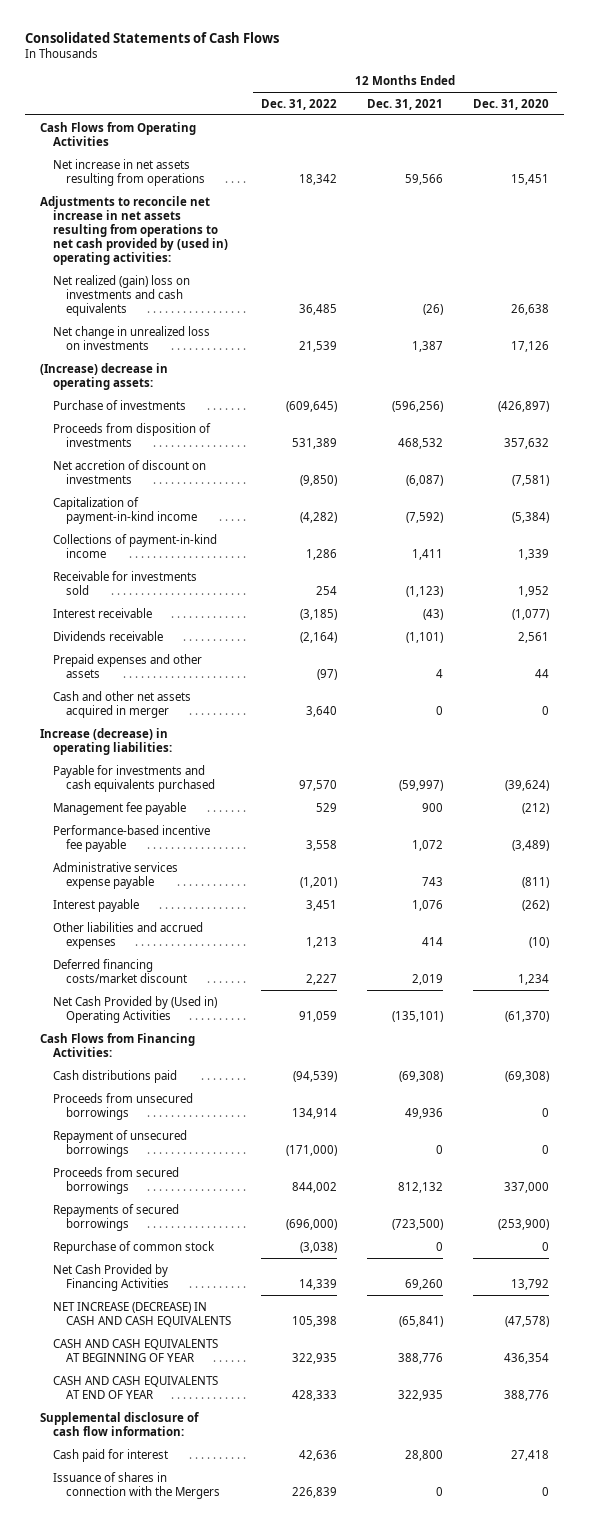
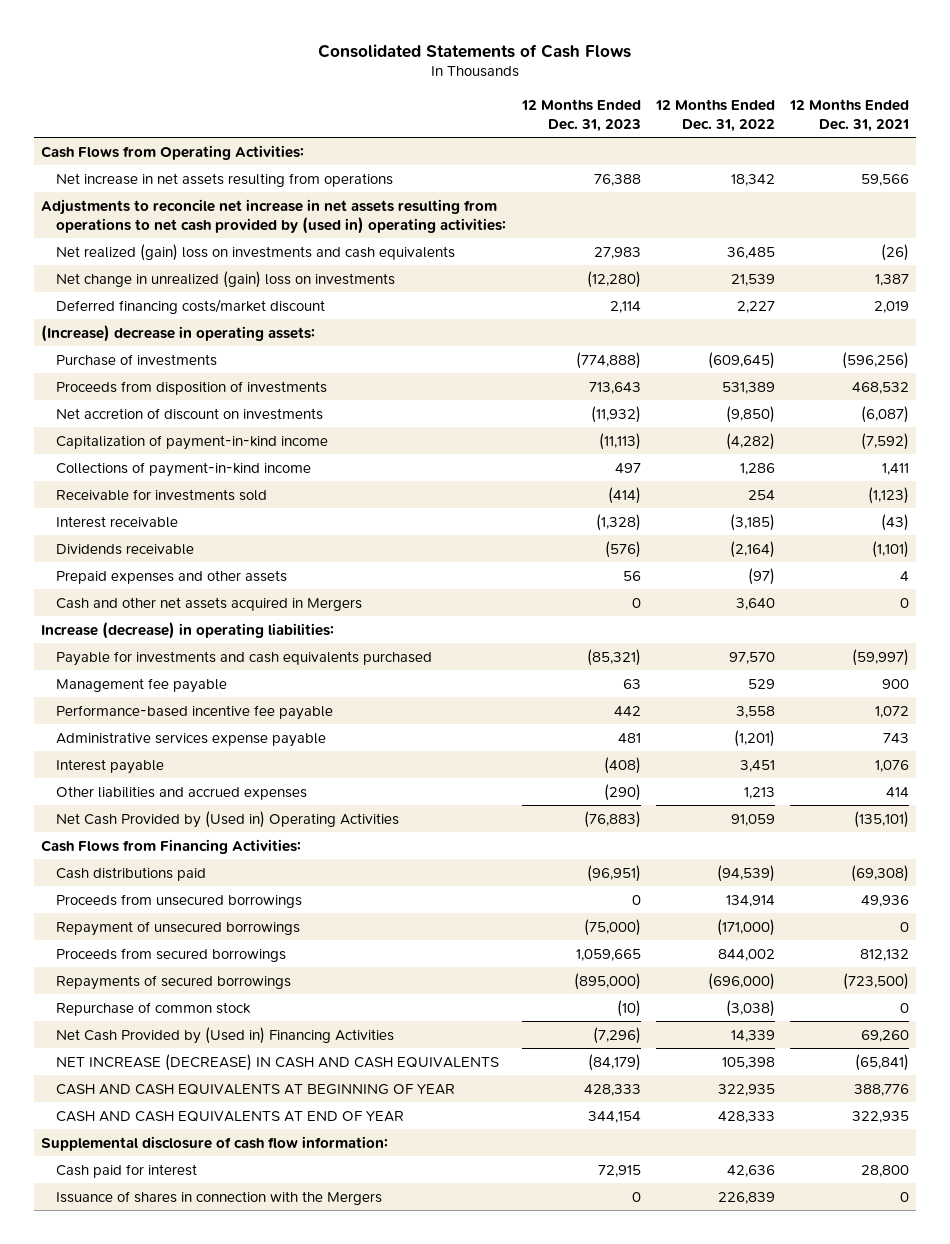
- | 12 Months Ended Dec. 31, 2022 | 12 Months Ended Dec. 31, 2021 | 12 Months Ended Dec. 31, 2020
+ | 12 Months Ended Dec. 31, 2023 | 12 Months Ended Dec. 31, 2022 | 12 Months Ended Dec. 31, 2021
- Cash Flows from Operating Activities
+ Cash Flows from Operating Activities:
- Net change in unrealized loss on investments | 21,539 | 1,387 | 17,126
+ Net change in unrealized (gain) loss on investments | (12,280) | 21,539 | 1,387
moved up: Deferred financing costs/market discount | 2,114 | 2,227 | 2,019
- Cash and other net assets acquired in merger | 3,640 | 0 | 0
+ Cash and other net assets acquired in Mergers | 0 | 3,640 | 0
- Net Cash Provided by Financing Activities | 14,339 | 69,260 | 13,792
+ Net Cash Provided by (Used in) Financing Activities | (7,296) | 14,339 | 69,260

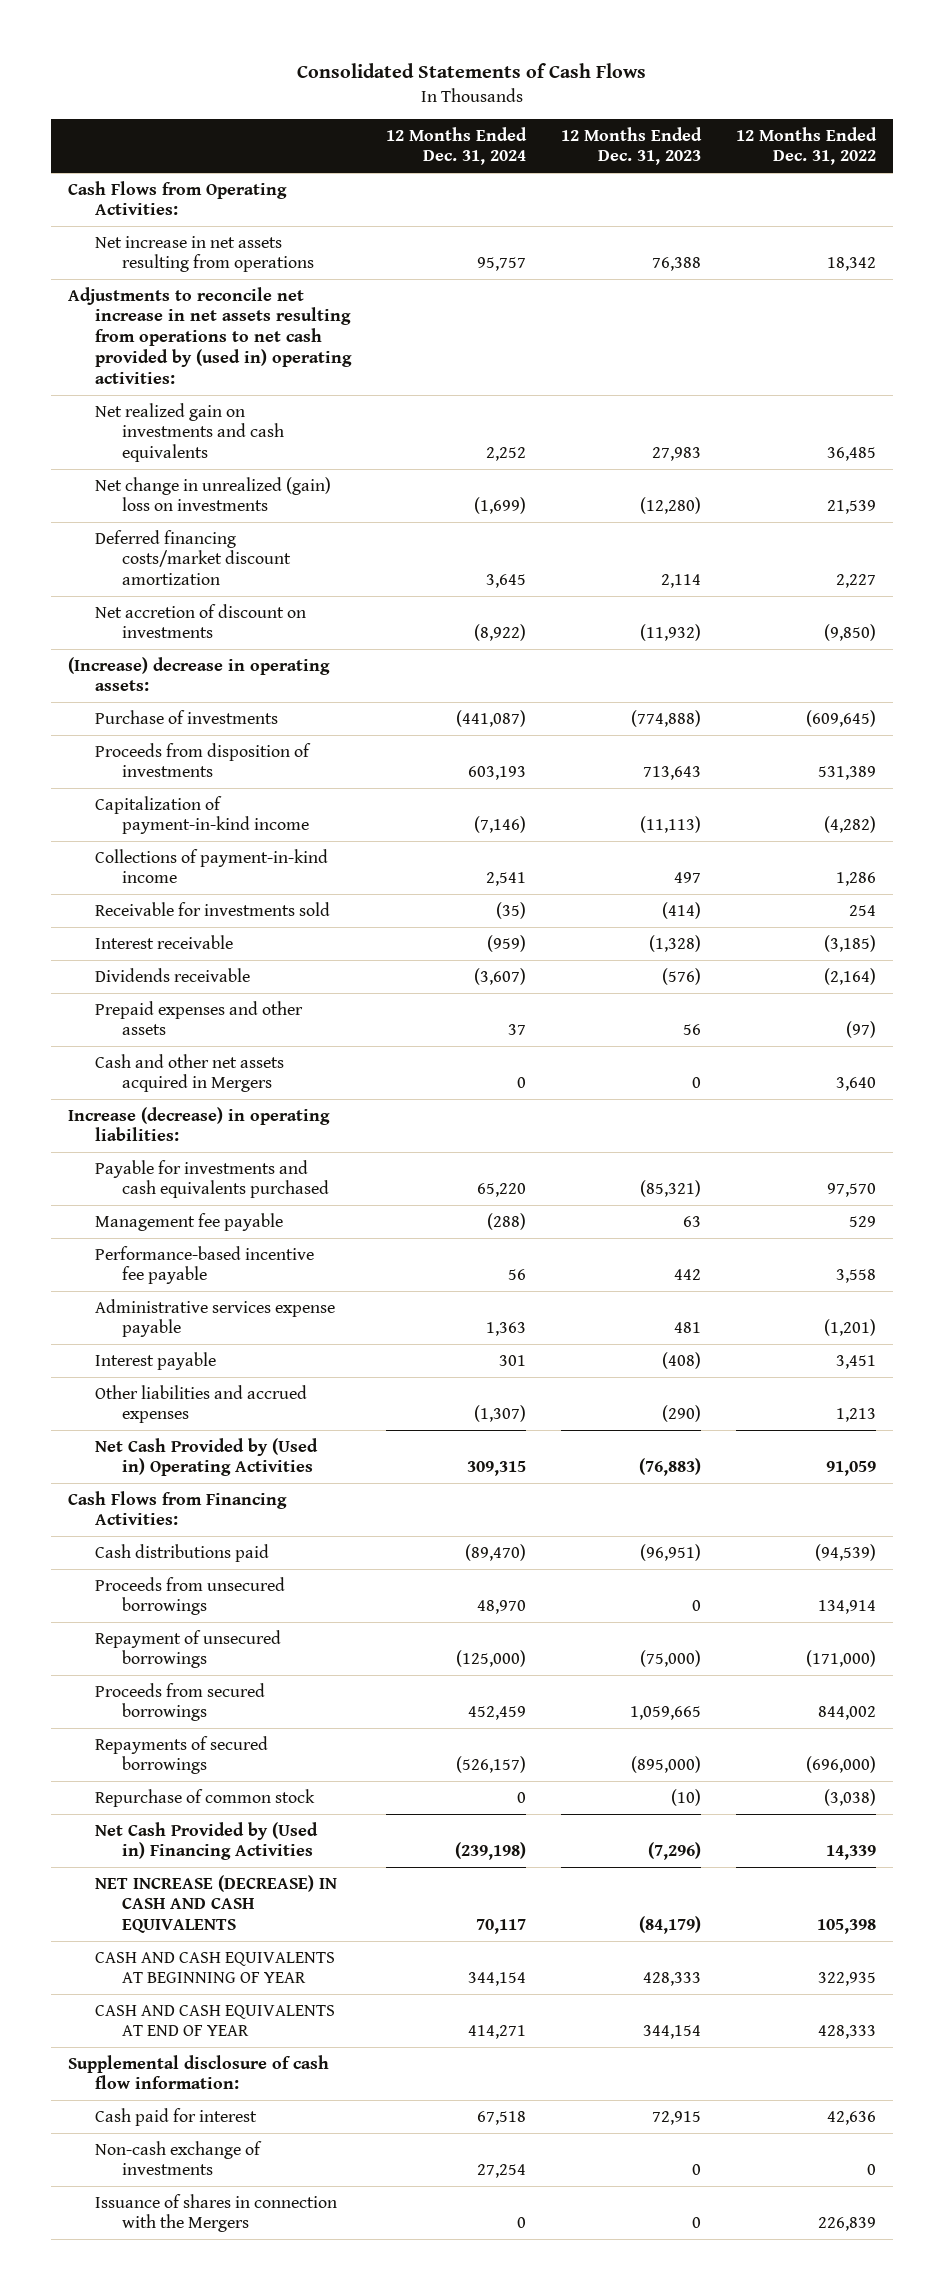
- | 12 Months Ended Dec. 31, 2023 | 12 Months Ended Dec. 31, 2022 | 12 Months Ended Dec. 31, 2021
+ | 12 Months Ended Dec. 31, 2024 | 12 Months Ended Dec. 31, 2023 | 12 Months Ended Dec. 31, 2022
- Net realized (gain) loss on investments and cash equivalents | 27,983 | 36,485 | (26)
+ Net realized gain on investments and cash equivalents | 2,252 | 27,983 | 36,485
- Deferred financing costs/market discount | 2,114 | 2,227 | 2,019
+ Deferred financing costs/market discount amortization | 3,645 | 2,114 | 2,227
moved up: Net accretion of discount on investments | (8,922) | (11,932) | (9,850)
+ Non-cash exchange of investments | 27,254 | 0 | 0

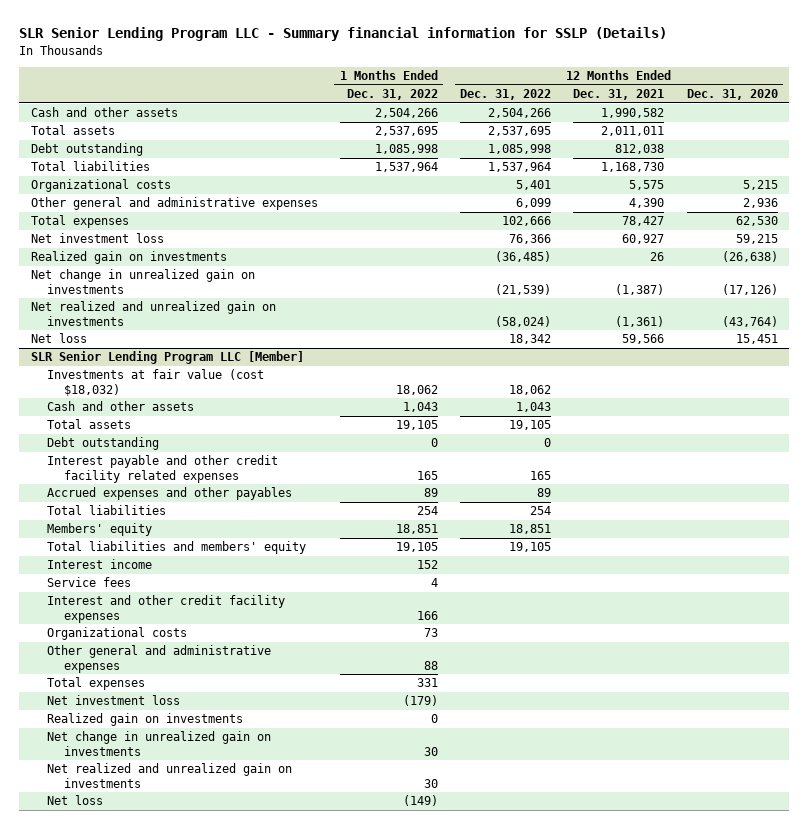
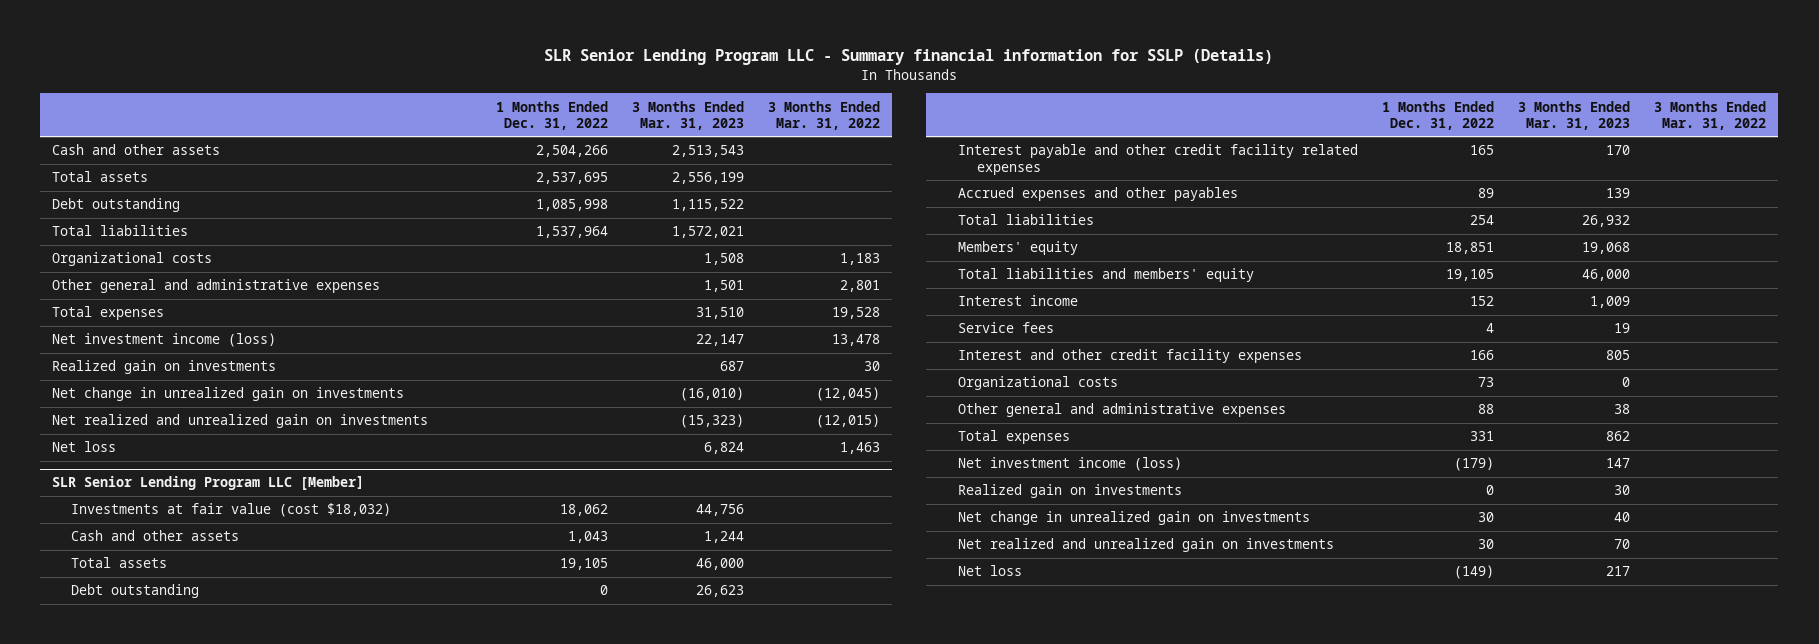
- | 1 Months Ended Dec. 31, 2022 | 12 Months Ended Dec. 31, 2022 | 12 Months Ended Dec. 31, 2021 | 12 Months Ended Dec. 31, 2020
+ | 1 Months Ended Dec. 31, 2022 | 3 Months Ended Mar. 31, 2023 | 3 Months Ended Mar. 31, 2022
- Net investment loss | | 76,366 | 60,927 | 59,215
+ Net investment income (loss) | | 22,147 | 13,478
@ SLR Senior Lending Program LLC [Member]
- Net investment loss | (179) | | |
+ Net investment income (loss) | (179) | 147 |

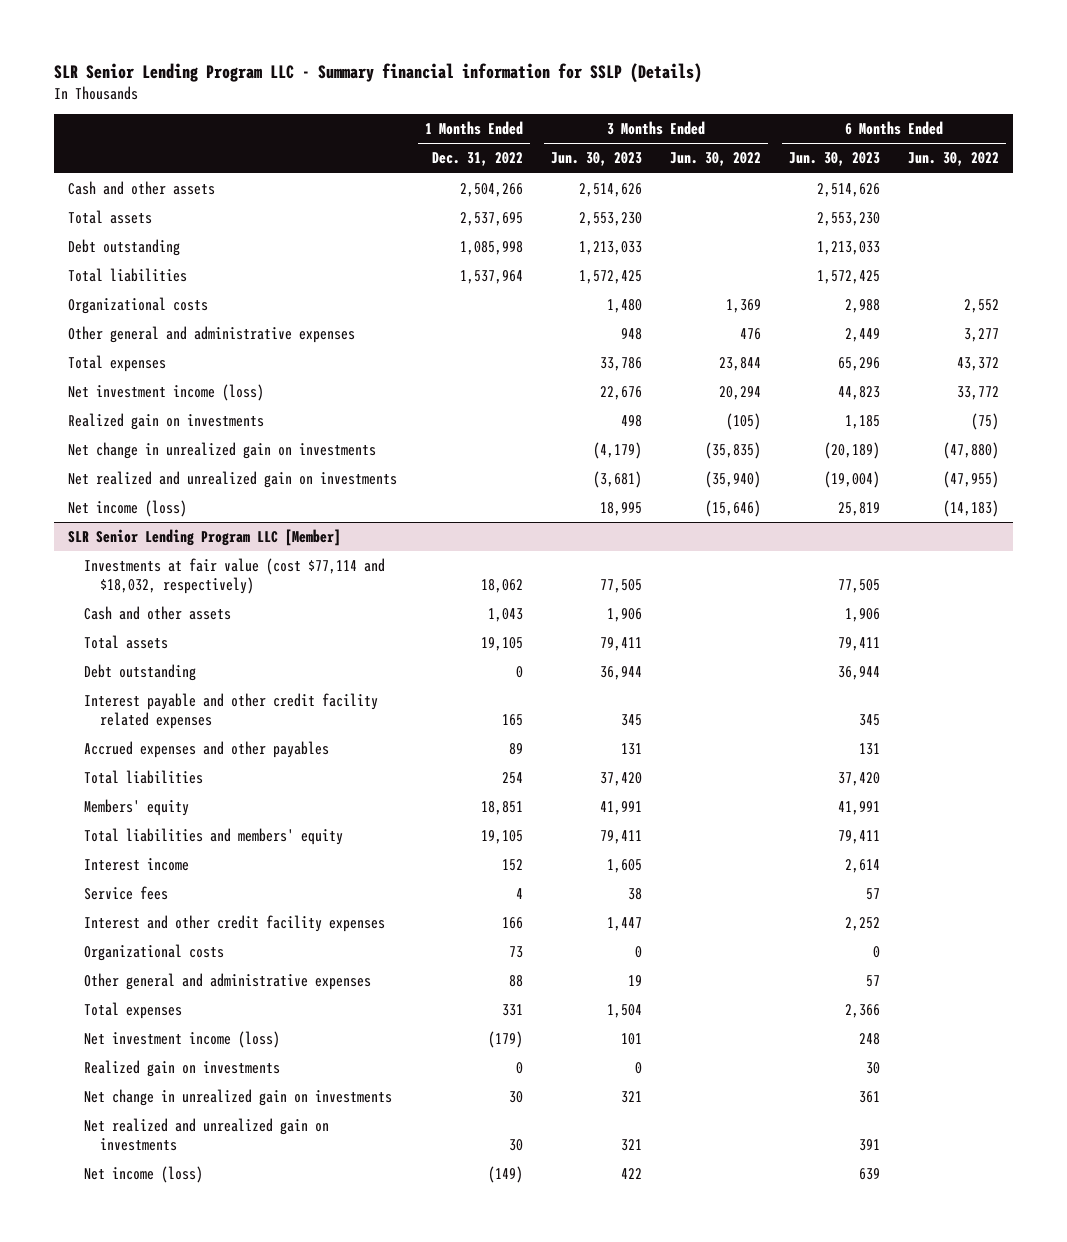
- | 1 Months Ended Dec. 31, 2022 | 3 Months Ended Mar. 31, 2023 | 3 Months Ended Mar. 31, 2022
+ | 1 Months Ended Dec. 31, 2022 | 3 Months Ended Jun. 30, 2023 | 3 Months Ended Jun. 30, 2022 | 6 Months Ended Jun. 30, 2023 | 6 Months Ended Jun. 30, 2022
- Net loss | | 6,824 | 1,463
+ Net income (loss) | | 18,995 | (15,646) | 25,819 | (14,183)
@ SLR Senior Lending Program LLC [Member]
- Investments at fair value (cost $18,032) | 18,062 | 44,756 |
+ Investments at fair value (cost $77,114 and $18,032, respectively) | 18,062 | 77,505 | | 77,505 |
- Net loss | (149) | 217 |
+ Net income (loss) | (149) | 422 | | 639 |

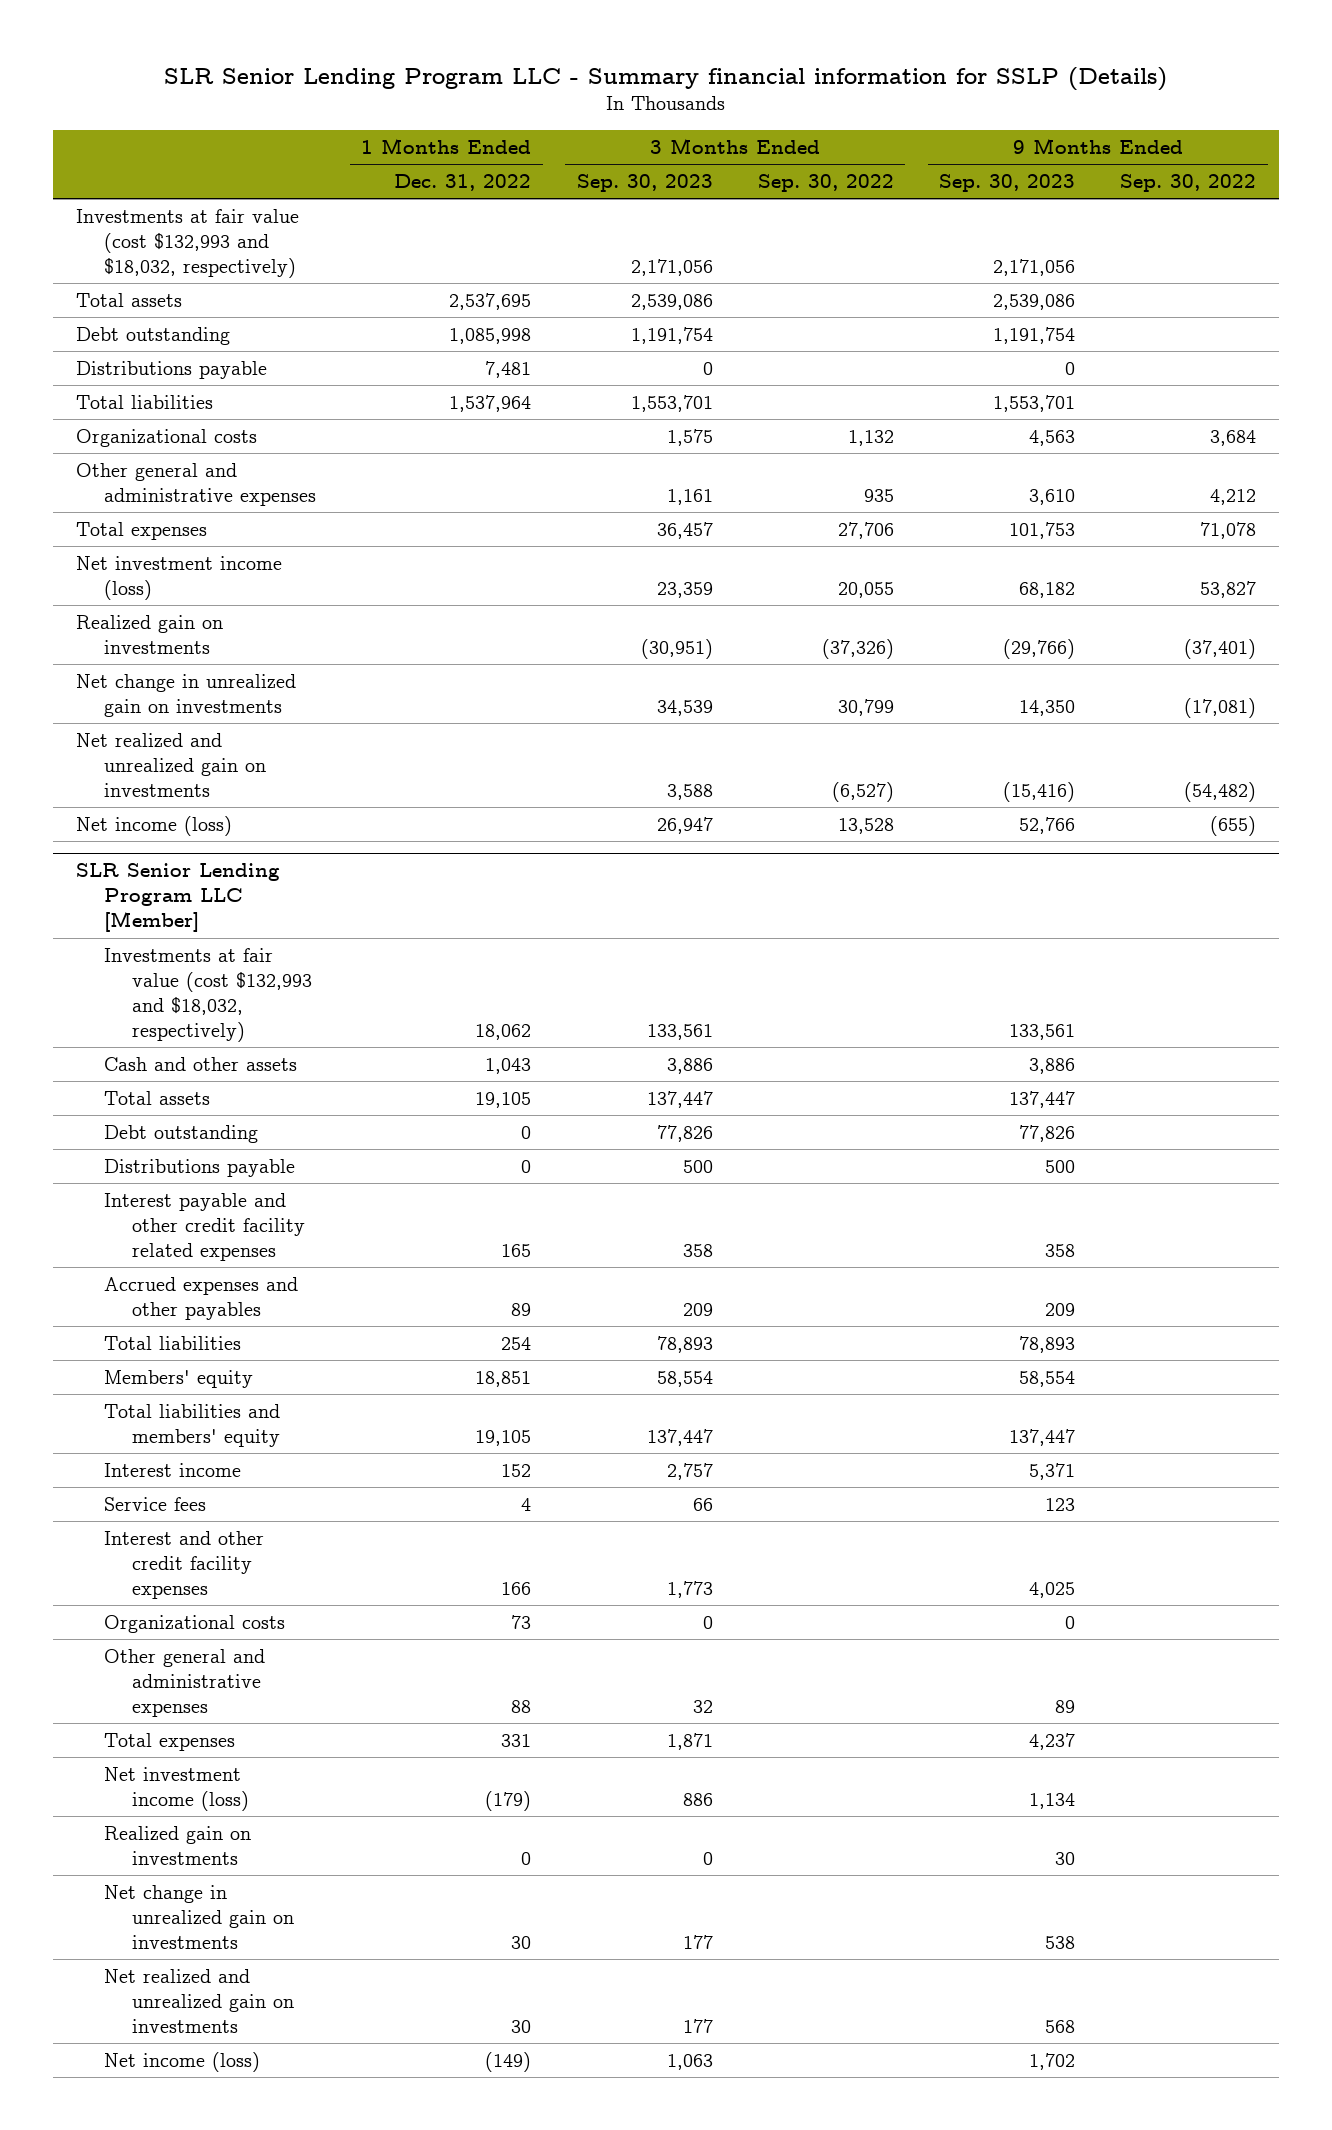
- | 1 Months Ended Dec. 31, 2022 | 3 Months Ended Jun. 30, 2023 | 3 Months Ended Jun. 30, 2022 | 6 Months Ended Jun. 30, 2023 | 6 Months Ended Jun. 30, 2022
+ | 1 Months Ended Dec. 31, 2022 | 3 Months Ended Sep. 30, 2023 | 3 Months Ended Sep. 30, 2022 | 9 Months Ended Sep. 30, 2023 | 9 Months Ended Sep. 30, 2022
- Cash and other assets | 2,504,266 | 2,514,626 | | 2,514,626 |
+ Investments at fair value (cost $132,993 and $18,032, respectively) | | 2,171,056 | | 2,171,056 |
+ Distributions payable | 7,481 | 0 | | 0 |
@ SLR Senior Lending Program LLC [Member]
- Investments at fair value (cost $77,114 and $18,032, respectively) | 18,062 | 77,505 | | 77,505 |
+ Investments at fair value (cost $132,993 and $18,032, respectively) | 18,062 | 133,561 | | 133,561 |
+ Distributions payable | 0 | 500 | | 500 |

